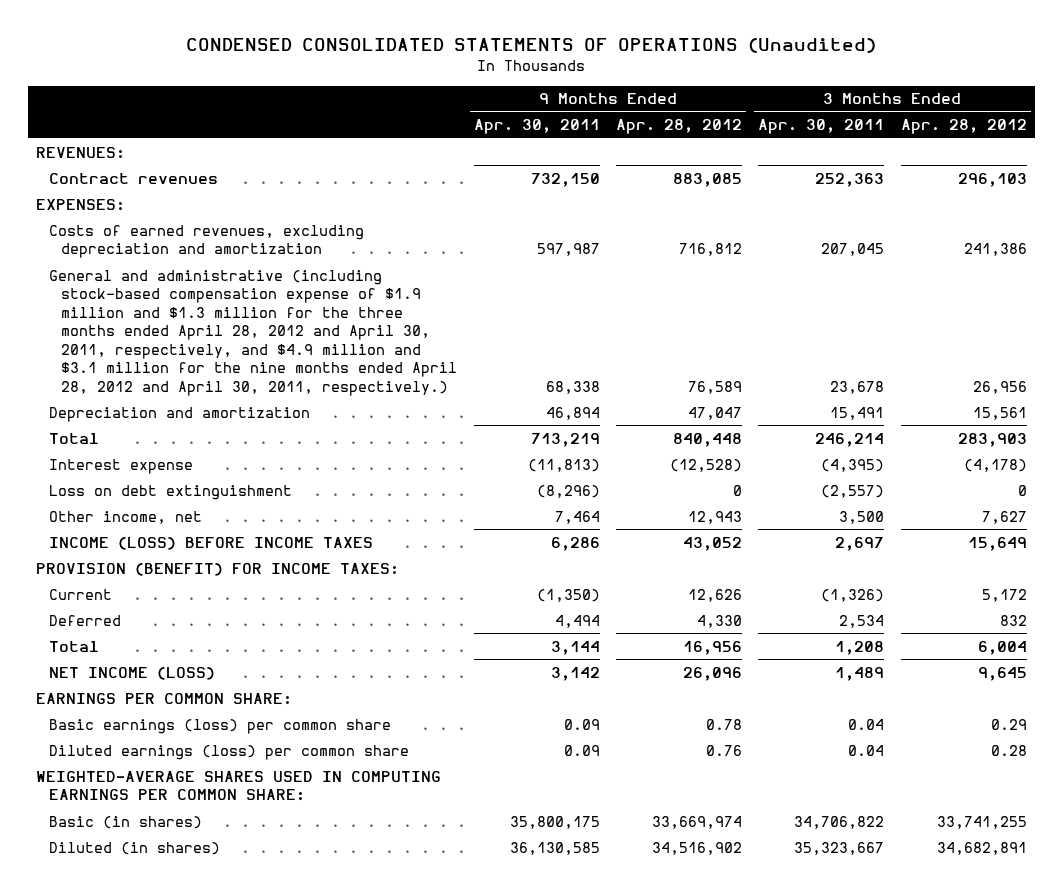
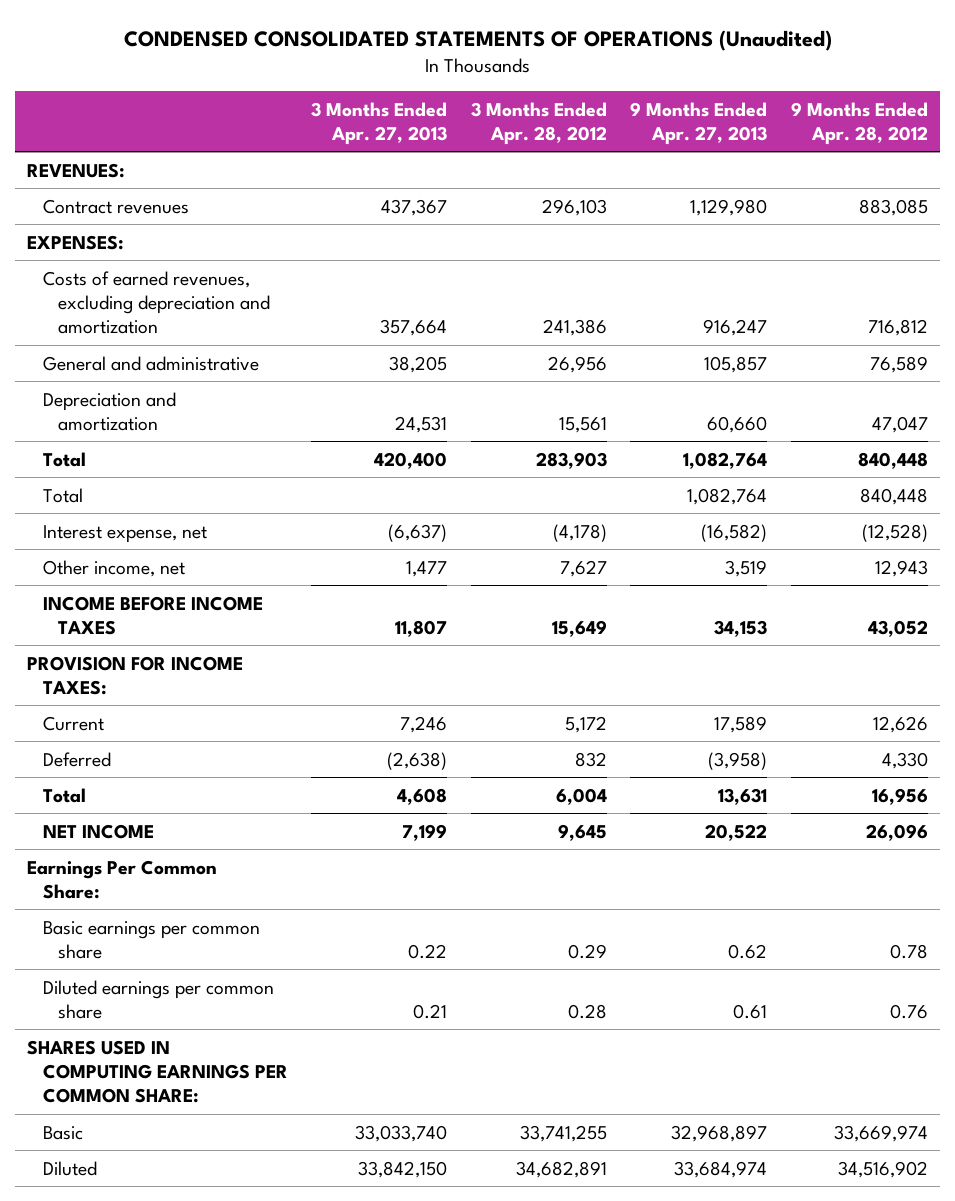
- | 9 Months Ended Apr. 30, 2011 | 9 Months Ended Apr. 28, 2012 | 3 Months Ended Apr. 30, 2011 | 3 Months Ended Apr. 28, 2012
+ | 3 Months Ended Apr. 27, 2013 | 3 Months Ended Apr. 28, 2012 | 9 Months Ended Apr. 27, 2013 | 9 Months Ended Apr. 28, 2012
- General and administrative (including stock-based compensation expense of $1.9 million and $1.3 million for the three months ended April 28, 2012 and April 30, 2011, respectively, and $4.9 million and $3.1 million for the nine months ended April 28, 2012 and April 30, 2011, respectively.) | 68,338 | 76,589 | 23,678 | 26,956
+ General and administrative | 38,205 | 26,956 | 105,857 | 76,589
- Interest expense | (11,813) | (12,528) | (4,395) | (4,178)
- Loss on debt extinguishment | (8,296) | 0 | (2,557) | 0
+ Total | | | 1,082,764 | 840,448
+ Interest expense, net | (6,637) | (4,178) | (16,582) | (12,528)
- INCOME (LOSS) BEFORE INCOME TAXES | 6,286 | 43,052 | 2,697 | 15,649
- PROVISION (BENEFIT) FOR INCOME TAXES:
+ INCOME BEFORE INCOME TAXES | 11,807 | 15,649 | 34,153 | 43,052
+ PROVISION FOR INCOME TAXES:
- NET INCOME (LOSS) | 3,142 | 26,096 | 1,489 | 9,645
- EARNINGS PER COMMON SHARE:
- Basic earnings (loss) per common share | 0.09 | 0.78 | 0.04 | 0.29
- Diluted earnings (loss) per common share | 0.09 | 0.76 | 0.04 | 0.28
- WEIGHTED-AVERAGE SHARES USED IN COMPUTING EARNINGS PER COMMON SHARE:
- Basic (in shares) | 35,800,175 | 33,669,974 | 34,706,822 | 33,741,255
- Diluted (in shares) | 36,130,585 | 34,516,902 | 35,323,667 | 34,682,891
+ NET INCOME | 7,199 | 9,645 | 20,522 | 26,096
+ Earnings Per Common Share:
+ Basic earnings per common share | 0.22 | 0.29 | 0.62 | 0.78
+ Diluted earnings per common share | 0.21 | 0.28 | 0.61 | 0.76
+ SHARES USED IN COMPUTING EARNINGS PER COMMON SHARE:
+ Basic | 33,033,740 | 33,741,255 | 32,968,897 | 33,669,974
+ Diluted | 33,842,150 | 34,682,891 | 33,684,974 | 34,516,902

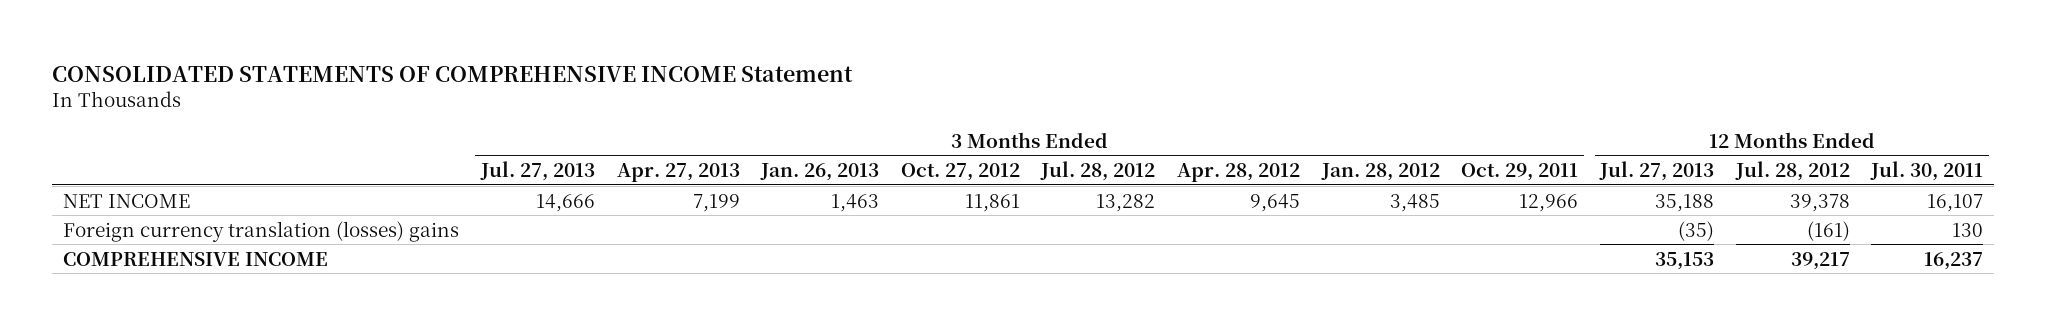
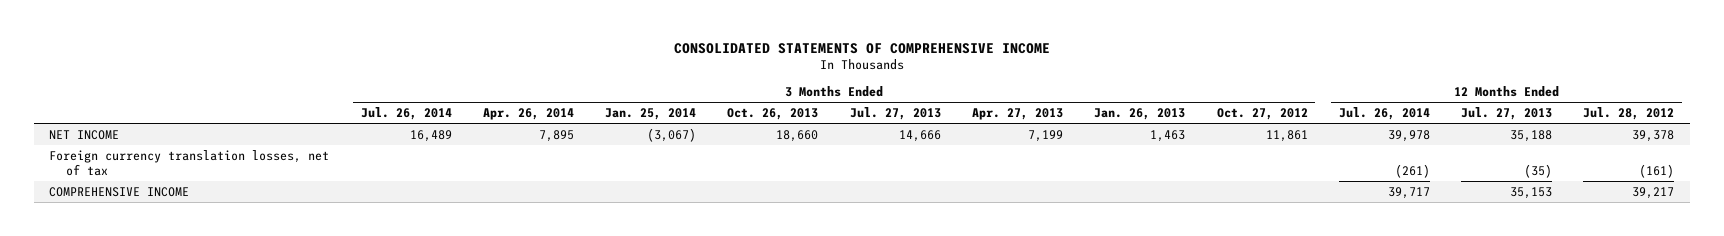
- CONSOLIDATED STATEMENTS OF COMPREHENSIVE INCOME Statement
+ CONSOLIDATED STATEMENTS OF COMPREHENSIVE INCOME
- | 3 Months Ended Jul. 27, 2013 | 3 Months Ended Apr. 27, 2013 | 3 Months Ended Jan. 26, 2013 | 3 Months Ended Oct. 27, 2012 | 3 Months Ended Jul. 28, 2012 | 3 Months Ended Apr. 28, 2012 | 3 Months Ended Jan. 28, 2012 | 3 Months Ended Oct. 29, 2011 | 12 Months Ended Jul. 27, 2013 | 12 Months Ended Jul. 28, 2012 | 12 Months Ended Jul. 30, 2011
+ | 3 Months Ended Jul. 26, 2014 | 3 Months Ended Apr. 26, 2014 | 3 Months Ended Jan. 25, 2014 | 3 Months Ended Oct. 26, 2013 | 3 Months Ended Jul. 27, 2013 | 3 Months Ended Apr. 27, 2013 | 3 Months Ended Jan. 26, 2013 | 3 Months Ended Oct. 27, 2012 | 12 Months Ended Jul. 26, 2014 | 12 Months Ended Jul. 27, 2013 | 12 Months Ended Jul. 28, 2012
- Foreign currency translation (losses) gains | | | | | | | | | (35) | (161) | 130
+ Foreign currency translation losses, net of tax | | | | | | | | | (261) | (35) | (161)

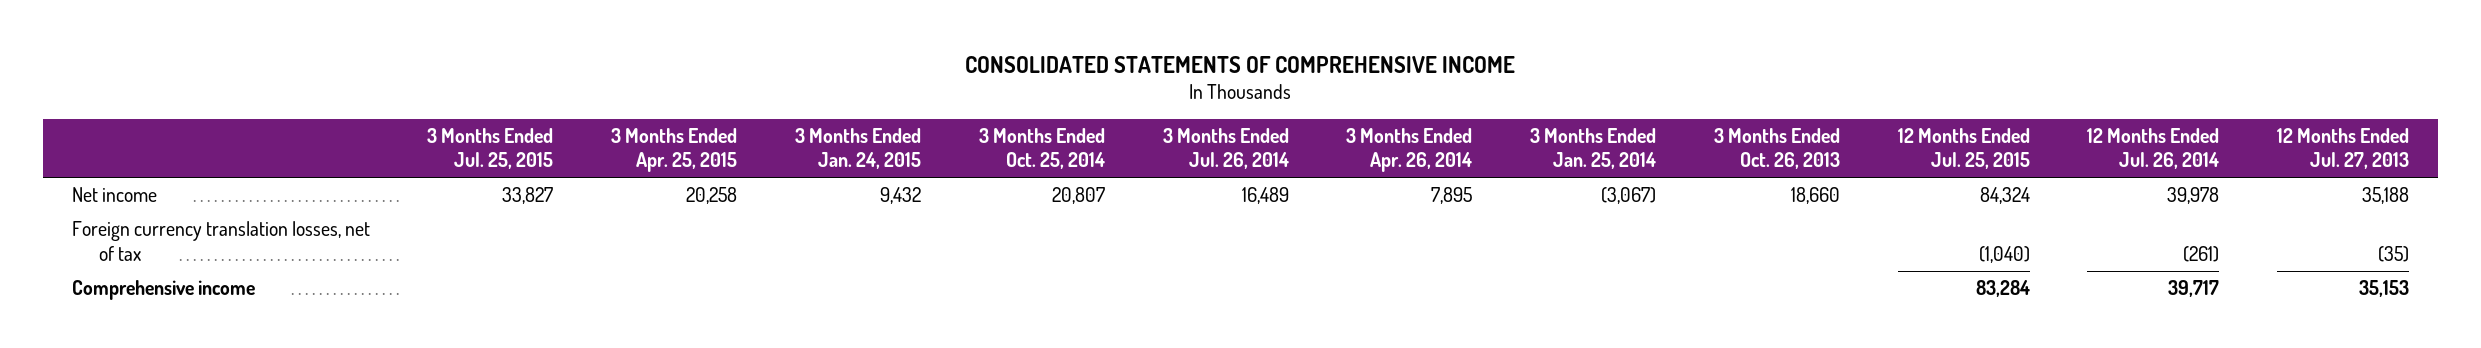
- | 3 Months Ended Jul. 26, 2014 | 3 Months Ended Apr. 26, 2014 | 3 Months Ended Jan. 25, 2014 | 3 Months Ended Oct. 26, 2013 | 3 Months Ended Jul. 27, 2013 | 3 Months Ended Apr. 27, 2013 | 3 Months Ended Jan. 26, 2013 | 3 Months Ended Oct. 27, 2012 | 12 Months Ended Jul. 26, 2014 | 12 Months Ended Jul. 27, 2013 | 12 Months Ended Jul. 28, 2012
+ | 3 Months Ended Jul. 25, 2015 | 3 Months Ended Apr. 25, 2015 | 3 Months Ended Jan. 24, 2015 | 3 Months Ended Oct. 25, 2014 | 3 Months Ended Jul. 26, 2014 | 3 Months Ended Apr. 26, 2014 | 3 Months Ended Jan. 25, 2014 | 3 Months Ended Oct. 26, 2013 | 12 Months Ended Jul. 25, 2015 | 12 Months Ended Jul. 26, 2014 | 12 Months Ended Jul. 27, 2013
- NET INCOME | 16,489 | 7,895 | (3,067) | 18,660 | 14,666 | 7,199 | 1,463 | 11,861 | 39,978 | 35,188 | 39,378
+ Net income | 33,827 | 20,258 | 9,432 | 20,807 | 16,489 | 7,895 | (3,067) | 18,660 | 84,324 | 39,978 | 35,188
- COMPREHENSIVE INCOME | | | | | | | | | 39,717 | 35,153 | 39,217
+ Comprehensive income | | | | | | | | | 83,284 | 39,717 | 35,153

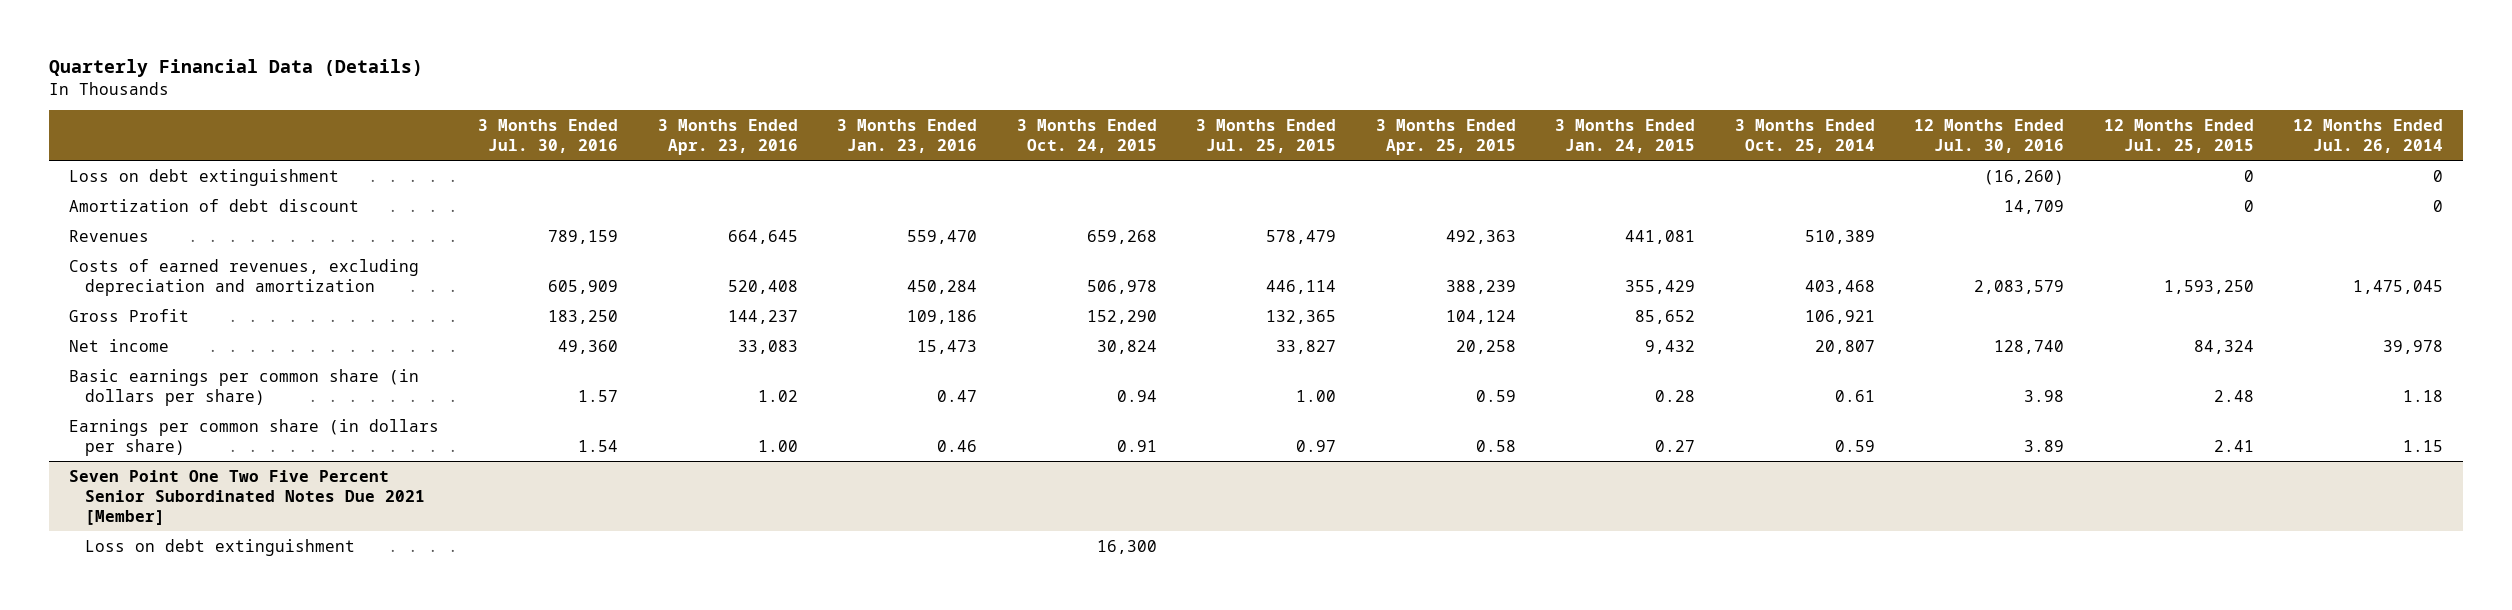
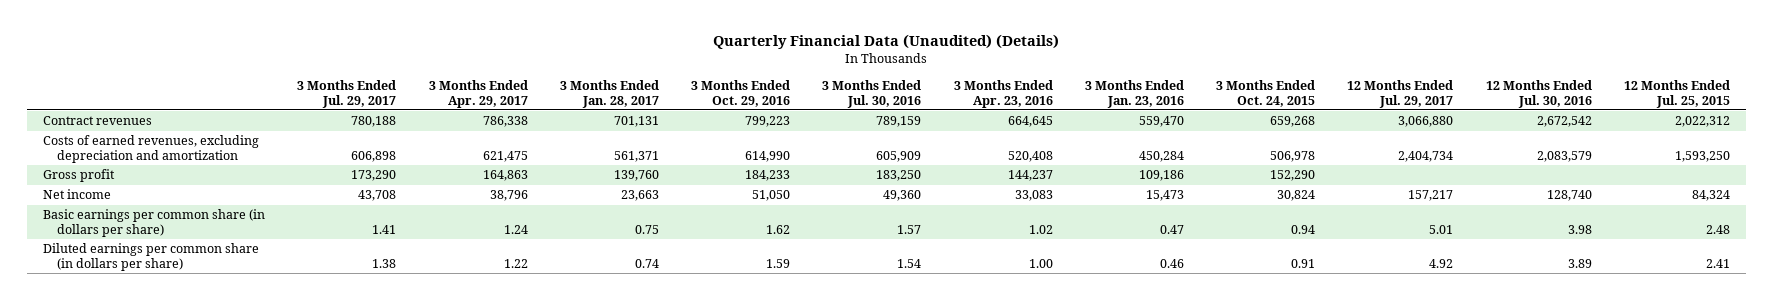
- Quarterly Financial Data (Details)
+ Quarterly Financial Data (Unaudited) (Details)
- | 3 Months Ended Jul. 30, 2016 | 3 Months Ended Apr. 23, 2016 | 3 Months Ended Jan. 23, 2016 | 3 Months Ended Oct. 24, 2015 | 3 Months Ended Jul. 25, 2015 | 3 Months Ended Apr. 25, 2015 | 3 Months Ended Jan. 24, 2015 | 3 Months Ended Oct. 25, 2014 | 12 Months Ended Jul. 30, 2016 | 12 Months Ended Jul. 25, 2015 | 12 Months Ended Jul. 26, 2014
+ | 3 Months Ended Jul. 29, 2017 | 3 Months Ended Apr. 29, 2017 | 3 Months Ended Jan. 28, 2017 | 3 Months Ended Oct. 29, 2016 | 3 Months Ended Jul. 30, 2016 | 3 Months Ended Apr. 23, 2016 | 3 Months Ended Jan. 23, 2016 | 3 Months Ended Oct. 24, 2015 | 12 Months Ended Jul. 29, 2017 | 12 Months Ended Jul. 30, 2016 | 12 Months Ended Jul. 25, 2015
- Loss on debt extinguishment | | | | | | | | | (16,260) | 0 | 0
- Amortization of debt discount | | | | | | | | | 14,709 | 0 | 0
- Revenues | 789,159 | 664,645 | 559,470 | 659,268 | 578,479 | 492,363 | 441,081 | 510,389 | | |
+ Contract revenues | 780,188 | 786,338 | 701,131 | 799,223 | 789,159 | 664,645 | 559,470 | 659,268 | 3,066,880 | 2,672,542 | 2,022,312
- Gross Profit | 183,250 | 144,237 | 109,186 | 152,290 | 132,365 | 104,124 | 85,652 | 106,921 | | |
+ Gross profit | 173,290 | 164,863 | 139,760 | 184,233 | 183,250 | 144,237 | 109,186 | 152,290 | | |
- Earnings per common share (in dollars per share) | 1.54 | 1.00 | 0.46 | 0.91 | 0.97 | 0.58 | 0.27 | 0.59 | 3.89 | 2.41 | 1.15
- Seven Point One Two Five Percent Senior Subordinated Notes Due 2021 [Member]
- Loss on debt extinguishment | | | | 16,300 | | | | | | |
+ Diluted earnings per common share (in dollars per share) | 1.38 | 1.22 | 0.74 | 1.59 | 1.54 | 1.00 | 0.46 | 0.91 | 4.92 | 3.89 | 2.41

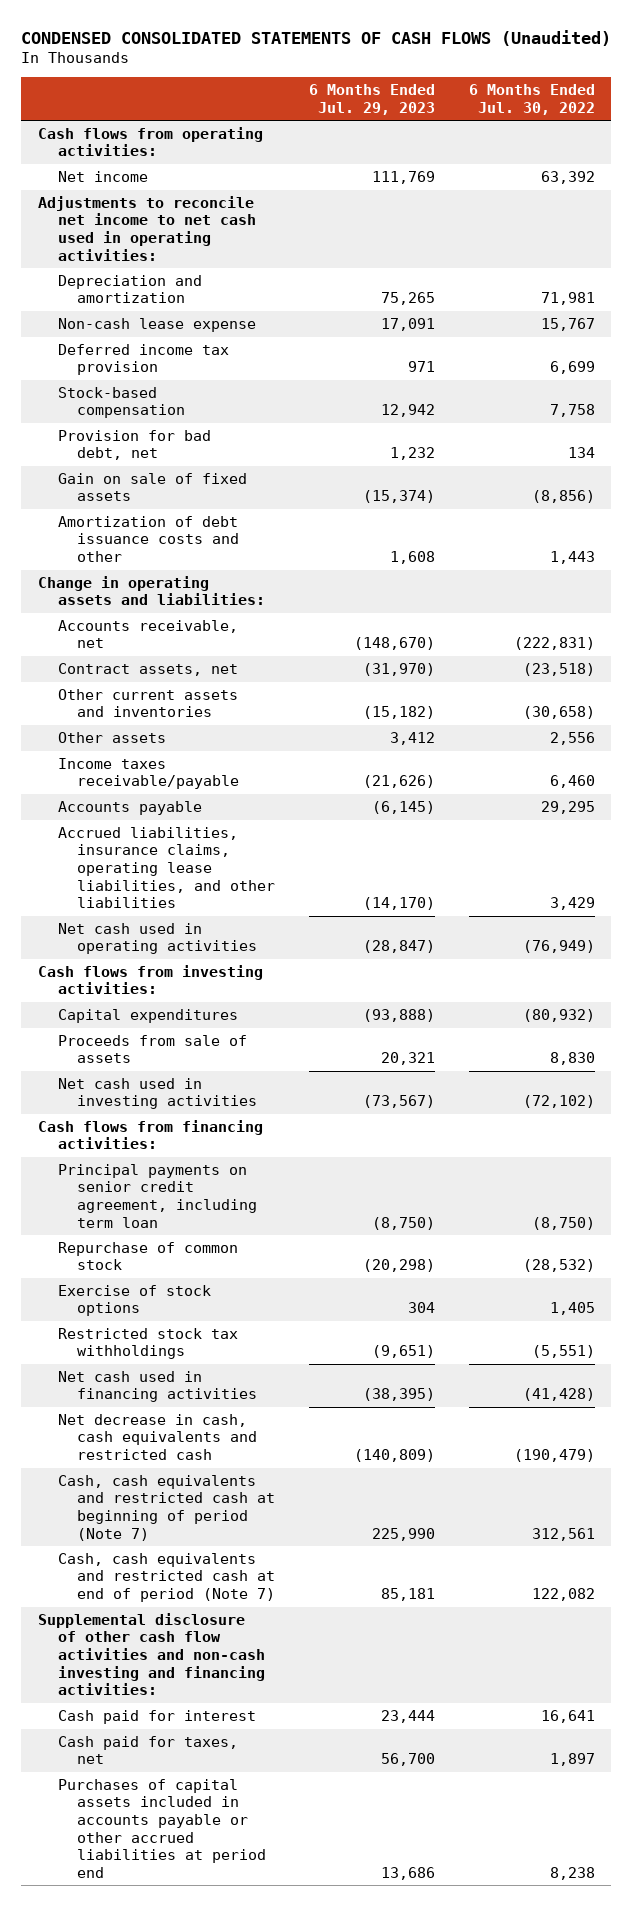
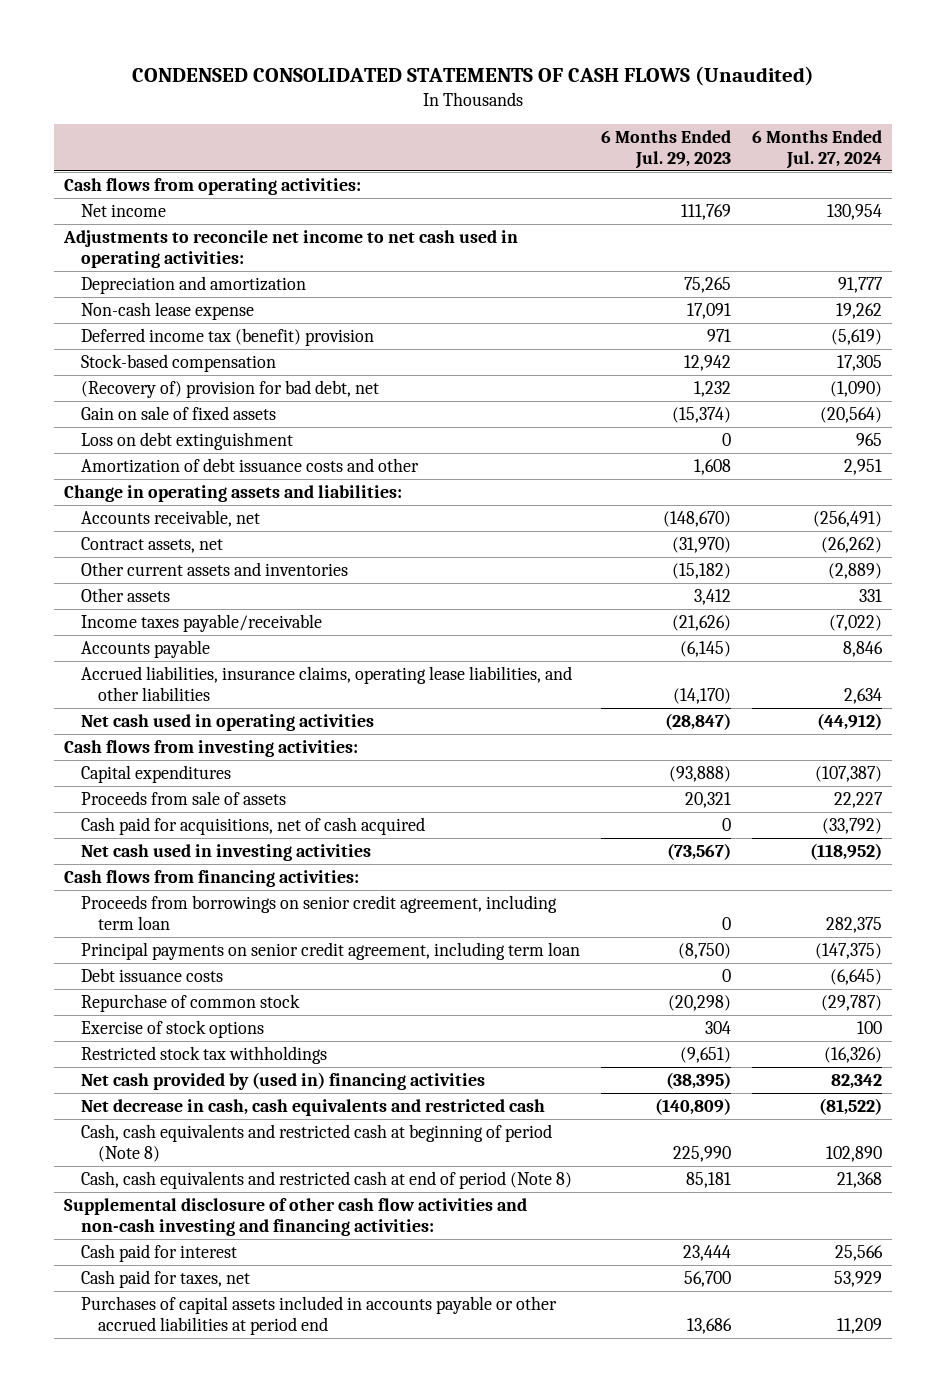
- | 6 Months Ended Jul. 29, 2023 | 6 Months Ended Jul. 30, 2022
+ | 6 Months Ended Jul. 29, 2023 | 6 Months Ended Jul. 27, 2024
- Deferred income tax provision | 971 | 6,699
+ Deferred income tax (benefit) provision | 971 | (5,619)
- Provision for bad debt, net | 1,232 | 134
+ (Recovery of) provision for bad debt, net | 1,232 | (1,090)
+ Loss on debt extinguishment | 0 | 965
- Income taxes receivable/payable | (21,626) | 6,460
+ Income taxes payable/receivable | (21,626) | (7,022)
+ Cash paid for acquisitions, net of cash acquired | 0 | (33,792)
+ Proceeds from borrowings on senior credit agreement, including term loan | 0 | 282,375
+ Debt issuance costs | 0 | (6,645)
- Net cash used in financing activities | (38,395) | (41,428)
+ Net cash provided by (used in) financing activities | (38,395) | 82,342
- Cash, cash equivalents and restricted cash at beginning of period (Note 7) | 225,990 | 312,561
- Cash, cash equivalents and restricted cash at end of period (Note 7) | 85,181 | 122,082
+ Cash, cash equivalents and restricted cash at beginning of period (Note 8) | 225,990 | 102,890
+ Cash, cash equivalents and restricted cash at end of period (Note 8) | 85,181 | 21,368

